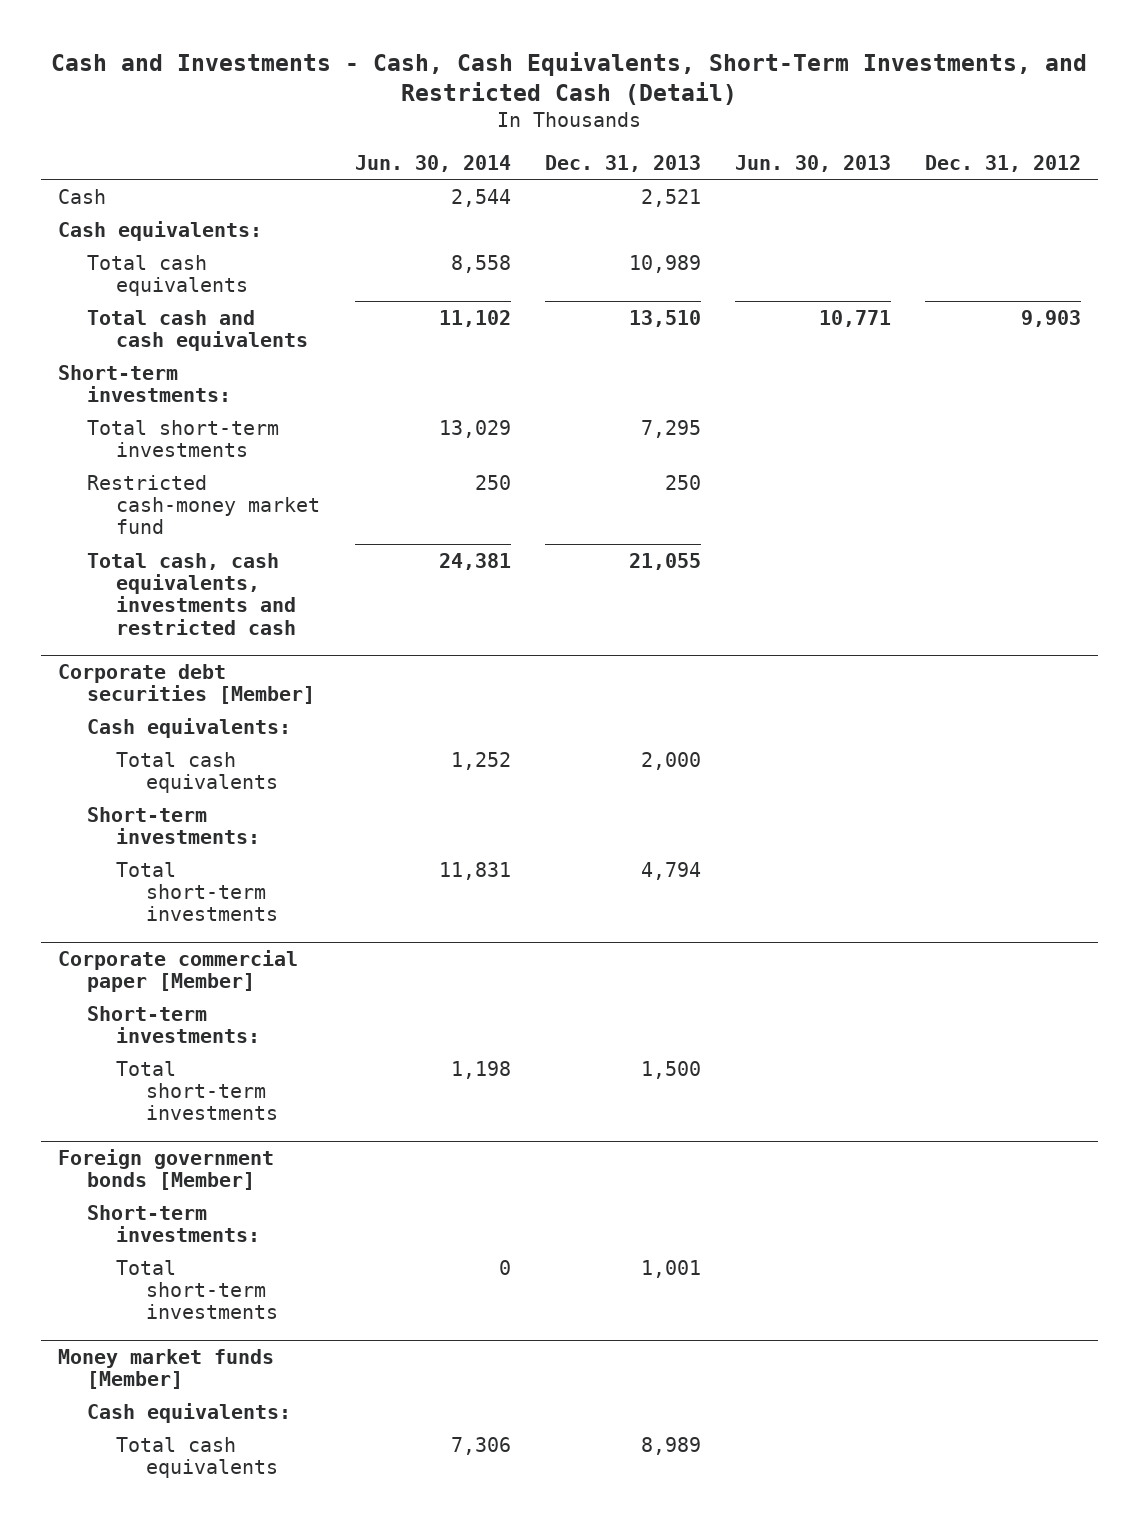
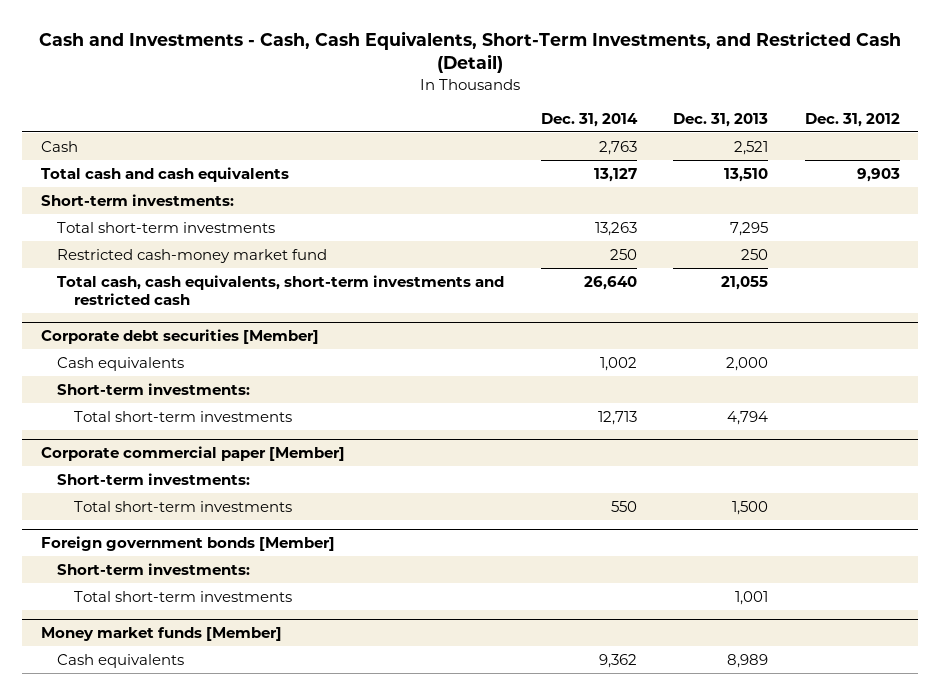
- | Jun. 30, 2014 | Dec. 31, 2013 | Jun. 30, 2013 | Dec. 31, 2012
+ | Dec. 31, 2014 | Dec. 31, 2013 | Dec. 31, 2012
- Cash equivalents:
- Total cash equivalents | 8,558 | 10,989 | |
- Total cash, cash equivalents, investments and restricted cash | 24,381 | 21,055 | |
+ Total cash, cash equivalents, short-term investments and restricted cash | 26,640 | 21,055 |
@ Corporate debt securities [Member]
- Cash equivalents:
- Total cash equivalents | 1,252 | 2,000 | |
+ Cash equivalents | 1,002 | 2,000 |
@ Money market funds [Member]
- Cash equivalents:
- Total cash equivalents | 7,306 | 8,989 | |
+ Cash equivalents | 9,362 | 8,989 |

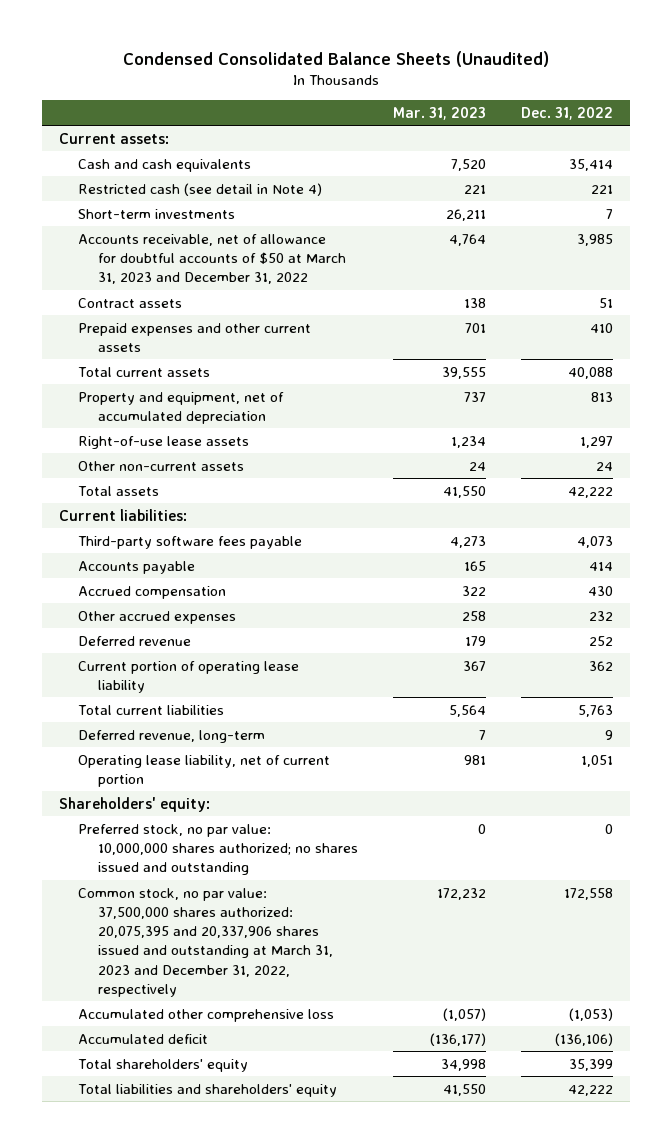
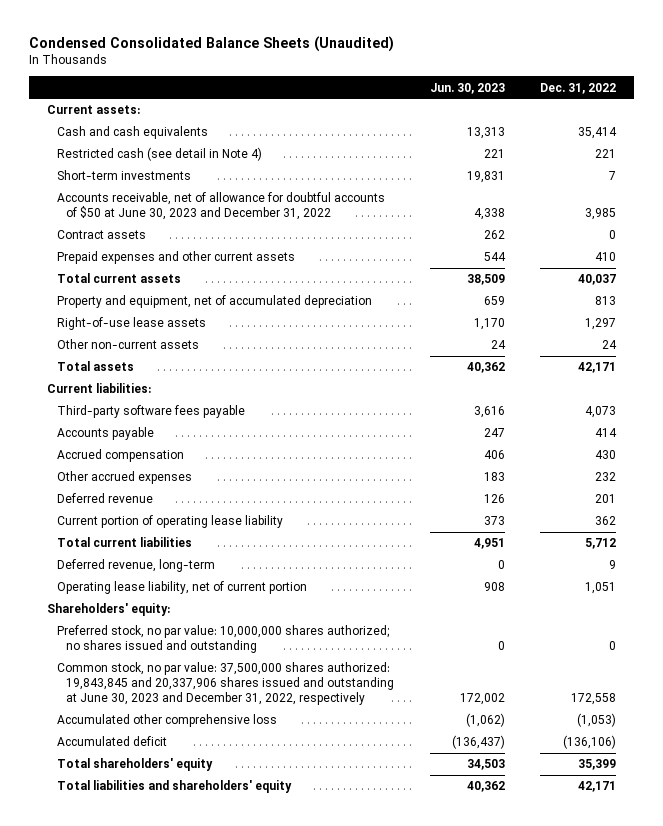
- | Mar. 31, 2023 | Dec. 31, 2022
+ | Jun. 30, 2023 | Dec. 31, 2022
- Accounts receivable, net of allowance for doubtful accounts of $50 at March 31, 2023 and December 31, 2022 | 4,764 | 3,985
- Contract assets | 138 | 51
+ Accounts receivable, net of allowance for doubtful accounts of $50 at June 30, 2023 and December 31, 2022 | 4,338 | 3,985
+ Contract assets | 262 | 0
- Total current assets | 39,555 | 40,088
+ Total current assets | 38,509 | 40,037
- Total assets | 41,550 | 42,222
+ Total assets | 40,362 | 42,171
- Deferred revenue | 179 | 252
+ Deferred revenue | 126 | 201
- Total current liabilities | 5,564 | 5,763
+ Total current liabilities | 4,951 | 5,712
- Common stock, no par value: 37,500,000 shares authorized: 20,075,395 and 20,337,906 shares issued and outstanding at March 31, 2023 and December 31, 2022, respectively | 172,232 | 172,558
+ Common stock, no par value: 37,500,000 shares authorized: 19,843,845 and 20,337,906 shares issued and outstanding at June 30, 2023 and December 31, 2022, respectively | 172,002 | 172,558
- Total liabilities and shareholders' equity | 41,550 | 42,222
+ Total liabilities and shareholders' equity | 40,362 | 42,171

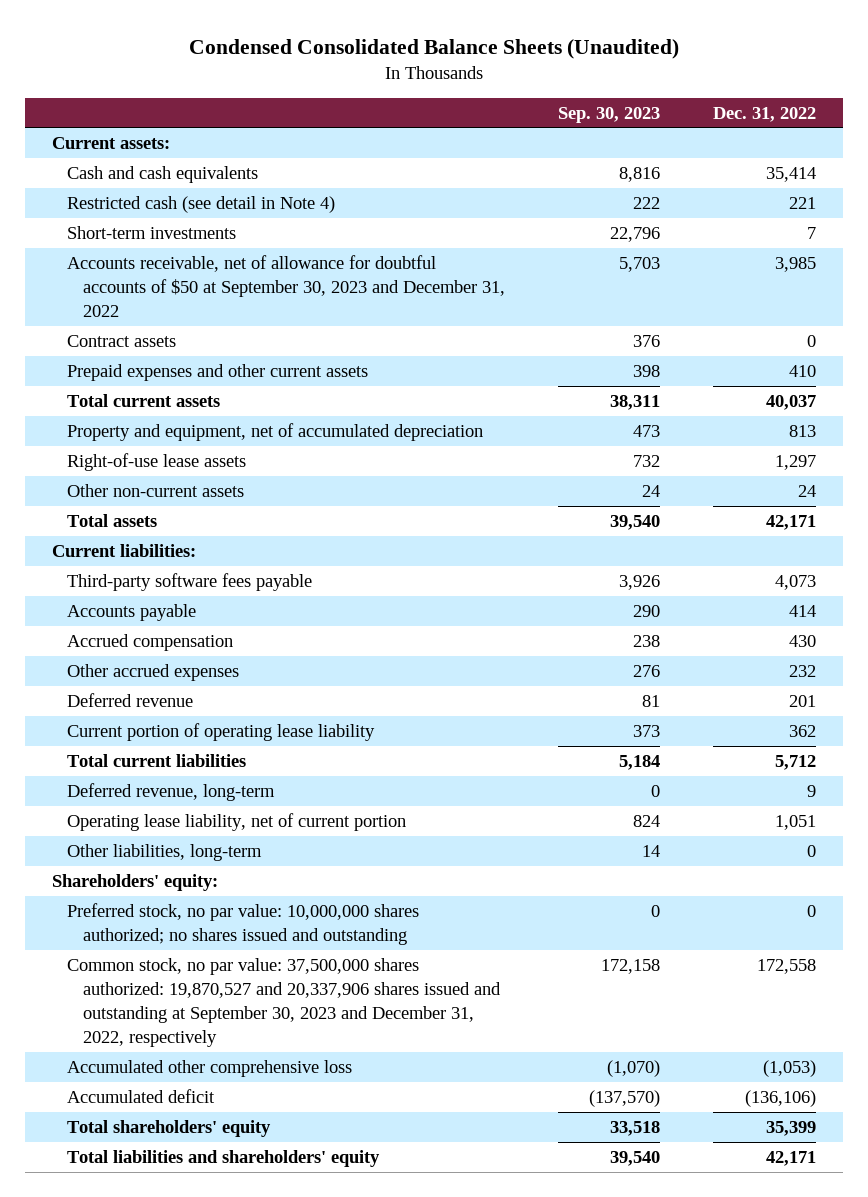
- | Jun. 30, 2023 | Dec. 31, 2022
+ | Sep. 30, 2023 | Dec. 31, 2022
- Accounts receivable, net of allowance for doubtful accounts of $50 at June 30, 2023 and December 31, 2022 | 4,338 | 3,985
+ Accounts receivable, net of allowance for doubtful accounts of $50 at September 30, 2023 and December 31, 2022 | 5,703 | 3,985
+ Other liabilities, long-term | 14 | 0
- Common stock, no par value: 37,500,000 shares authorized: 19,843,845 and 20,337,906 shares issued and outstanding at June 30, 2023 and December 31, 2022, respectively | 172,002 | 172,558
+ Common stock, no par value: 37,500,000 shares authorized: 19,870,527 and 20,337,906 shares issued and outstanding at September 30, 2023 and December 31, 2022, respectively | 172,158 | 172,558

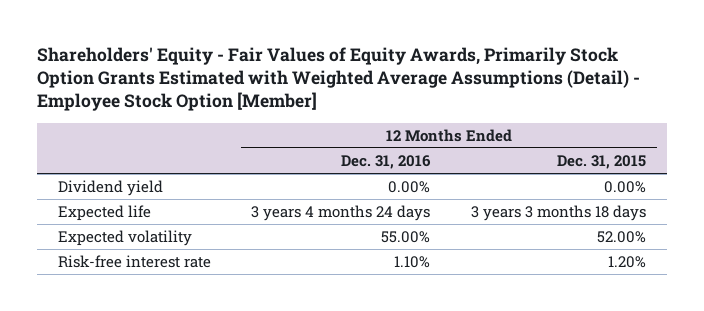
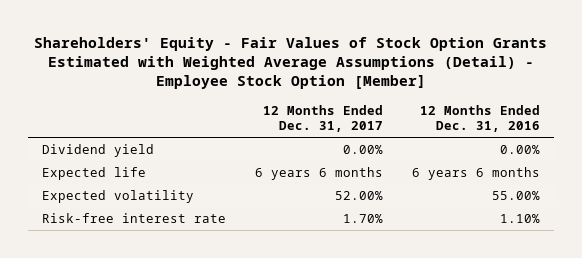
- Shareholders' Equity - Fair Values of Equity Awards, Primarily Stock Option Grants Estimated with Weighted Average Assumptions (Detail) - Employee Stock Option [Member]
+ Shareholders' Equity - Fair Values of Stock Option Grants Estimated with Weighted Average Assumptions (Detail) - Employee Stock Option [Member]
- | 12 Months Ended Dec. 31, 2016 | 12 Months Ended Dec. 31, 2015
+ | 12 Months Ended Dec. 31, 2017 | 12 Months Ended Dec. 31, 2016
- Expected life | 3 years 4 months 24 days | 3 years 3 months 18 days
+ Expected life | 6 years 6 months | 6 years 6 months

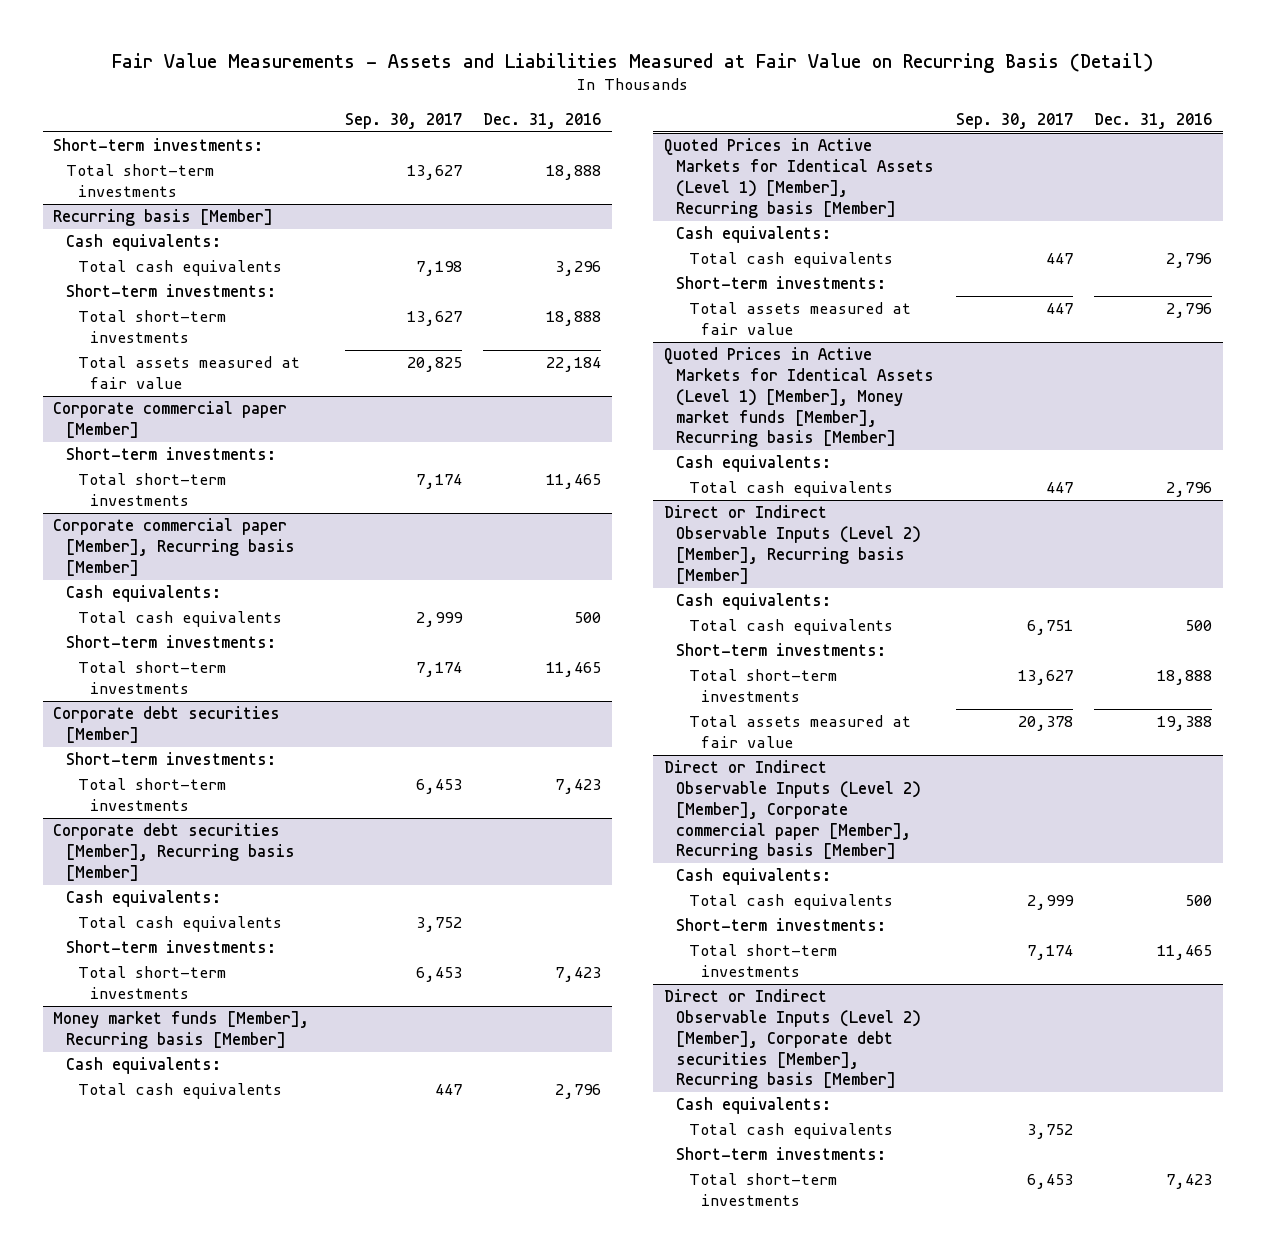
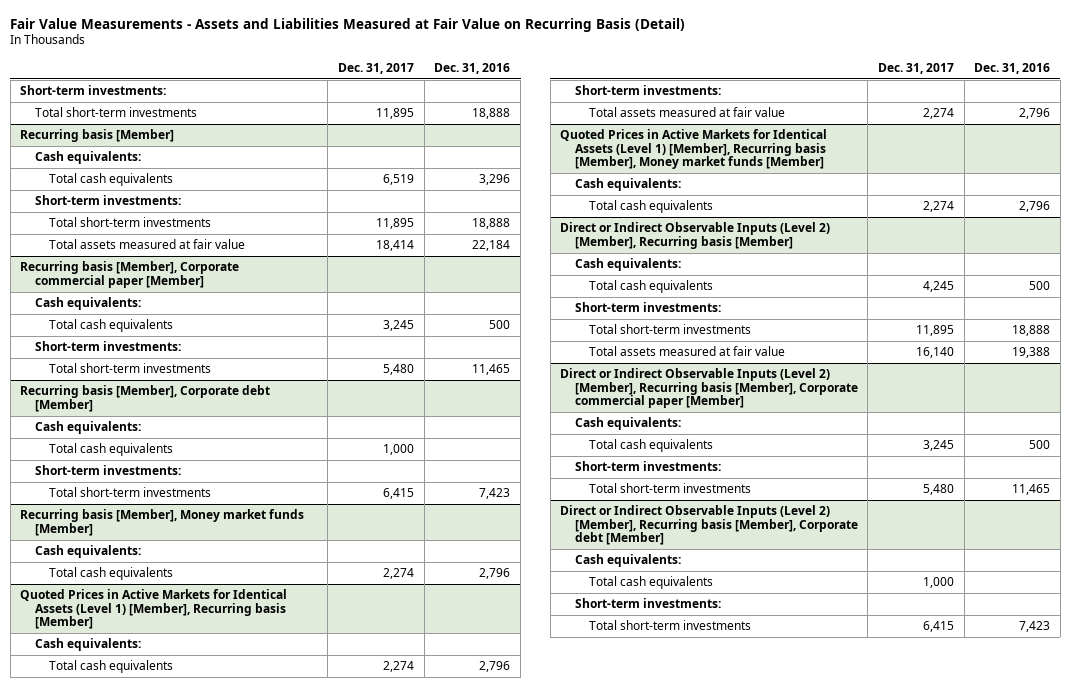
- | Sep. 30, 2017 | Dec. 31, 2016
+ | Dec. 31, 2017 | Dec. 31, 2016
- Corporate commercial paper [Member]
- Short-term investments:
- Total short-term investments | 7,174 | 11,465
- Corporate commercial paper [Member], Recurring basis [Member]
+ Recurring basis [Member], Corporate commercial paper [Member]
- Corporate debt securities [Member]
- Short-term investments:
- Total short-term investments | 6,453 | 7,423
- Corporate debt securities [Member], Recurring basis [Member]
+ Recurring basis [Member], Corporate debt [Member]
- Money market funds [Member], Recurring basis [Member]
+ Recurring basis [Member], Money market funds [Member]
- Quoted Prices in Active Markets for Identical Assets (Level 1) [Member], Money market funds [Member], Recurring basis [Member]
+ Quoted Prices in Active Markets for Identical Assets (Level 1) [Member], Recurring basis [Member], Money market funds [Member]
- Direct or Indirect Observable Inputs (Level 2) [Member], Corporate commercial paper [Member], Recurring basis [Member]
+ Direct or Indirect Observable Inputs (Level 2) [Member], Recurring basis [Member], Corporate commercial paper [Member]
- Direct or Indirect Observable Inputs (Level 2) [Member], Corporate debt securities [Member], Recurring basis [Member]
+ Direct or Indirect Observable Inputs (Level 2) [Member], Recurring basis [Member], Corporate debt [Member]

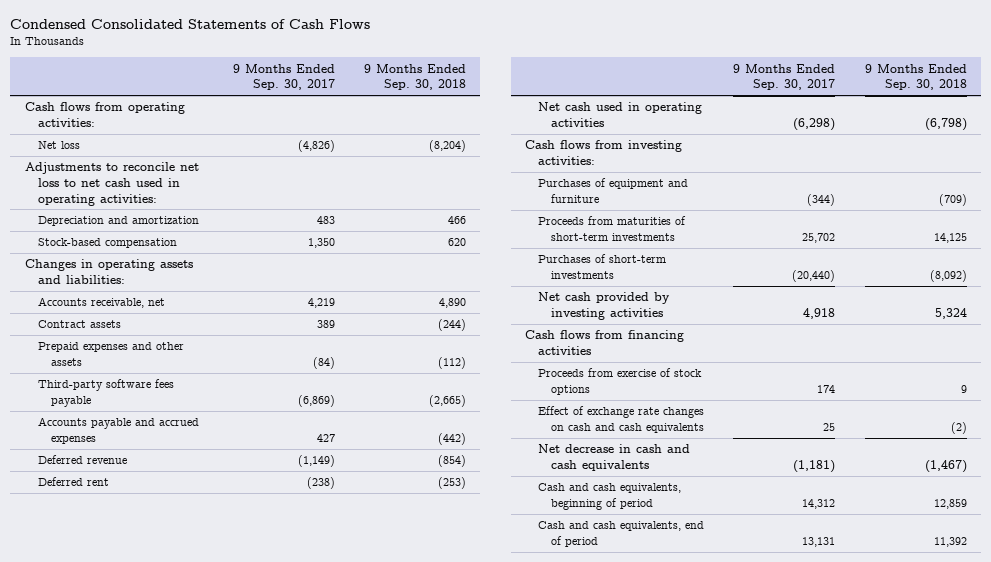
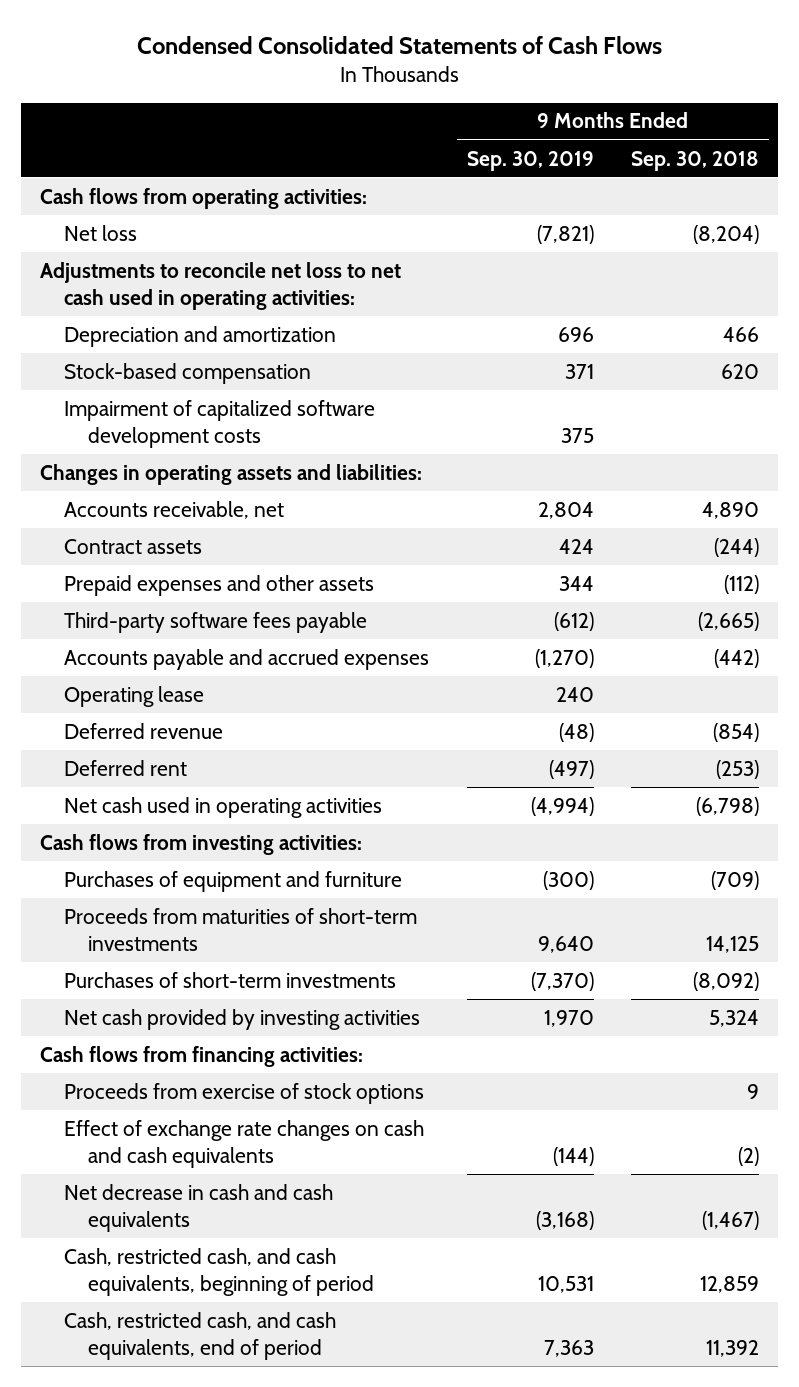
- | 9 Months Ended Sep. 30, 2017 | 9 Months Ended Sep. 30, 2018
+ | 9 Months Ended Sep. 30, 2019 | 9 Months Ended Sep. 30, 2018
+ Impairment of capitalized software development costs | 375 |
+ Operating lease | 240 |
- Cash flows from financing activities
+ Cash flows from financing activities:
- Cash and cash equivalents, beginning of period | 14,312 | 12,859
- Cash and cash equivalents, end of period | 13,131 | 11,392
+ Cash, restricted cash, and cash equivalents, beginning of period | 10,531 | 12,859
+ Cash, restricted cash, and cash equivalents, end of period | 7,363 | 11,392

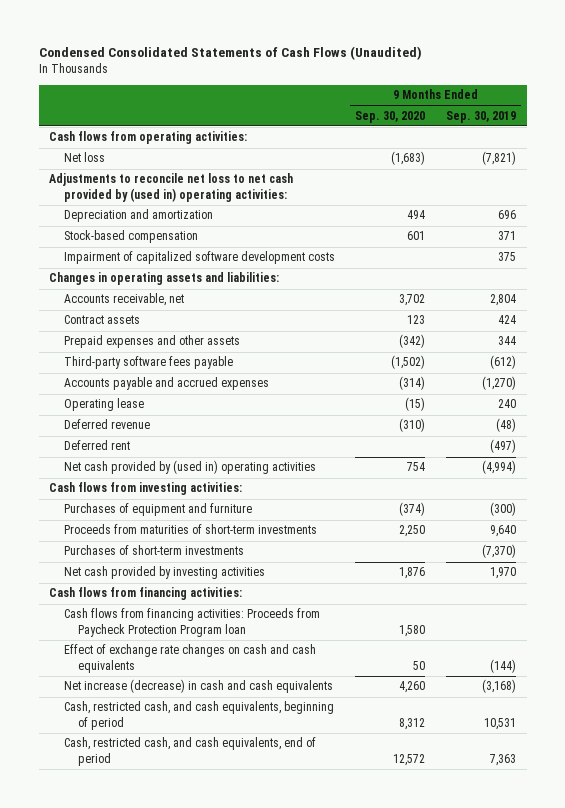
- Condensed Consolidated Statements of Cash Flows
+ Condensed Consolidated Statements of Cash Flows (Unaudited)
- | 9 Months Ended Sep. 30, 2019 | 9 Months Ended Sep. 30, 2018
+ | 9 Months Ended Sep. 30, 2020 | 9 Months Ended Sep. 30, 2019
- Adjustments to reconcile net loss to net cash used in operating activities:
+ Adjustments to reconcile net loss to net cash provided by (used in) operating activities:
- Net cash used in operating activities | (4,994) | (6,798)
+ Net cash provided by (used in) operating activities | 754 | (4,994)
- Proceeds from exercise of stock options | | 9
+ Cash flows from financing activities: Proceeds from Paycheck Protection Program loan | 1,580 |
- Net decrease in cash and cash equivalents | (3,168) | (1,467)
+ Net increase (decrease) in cash and cash equivalents | 4,260 | (3,168)

